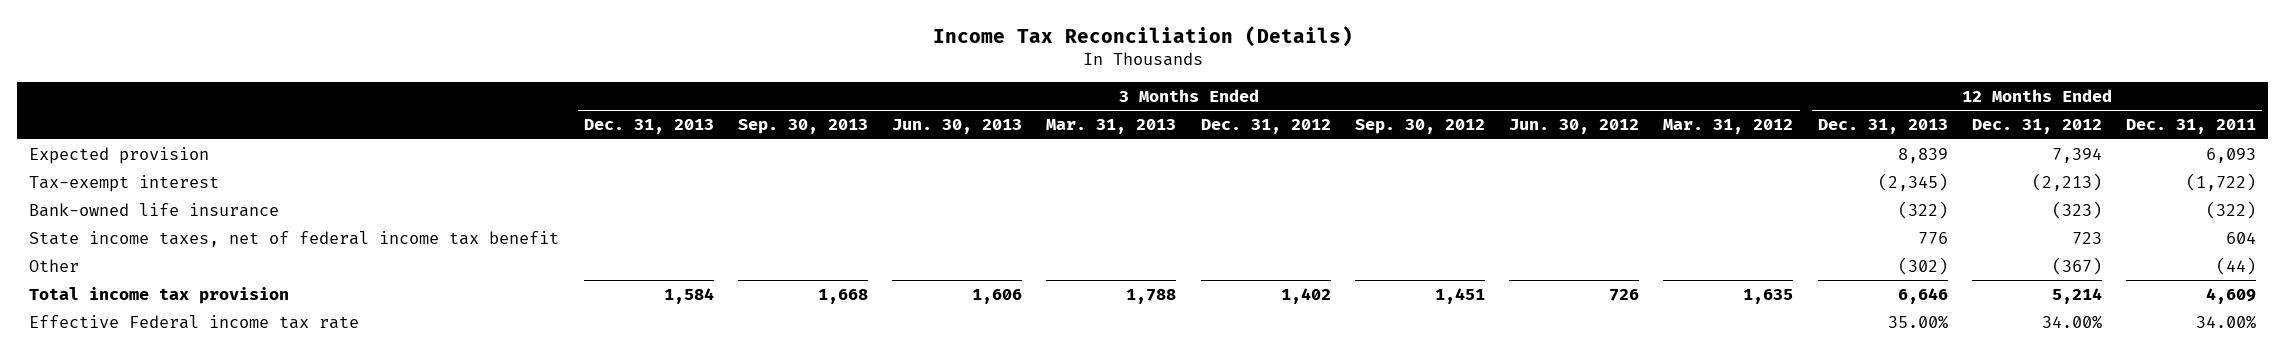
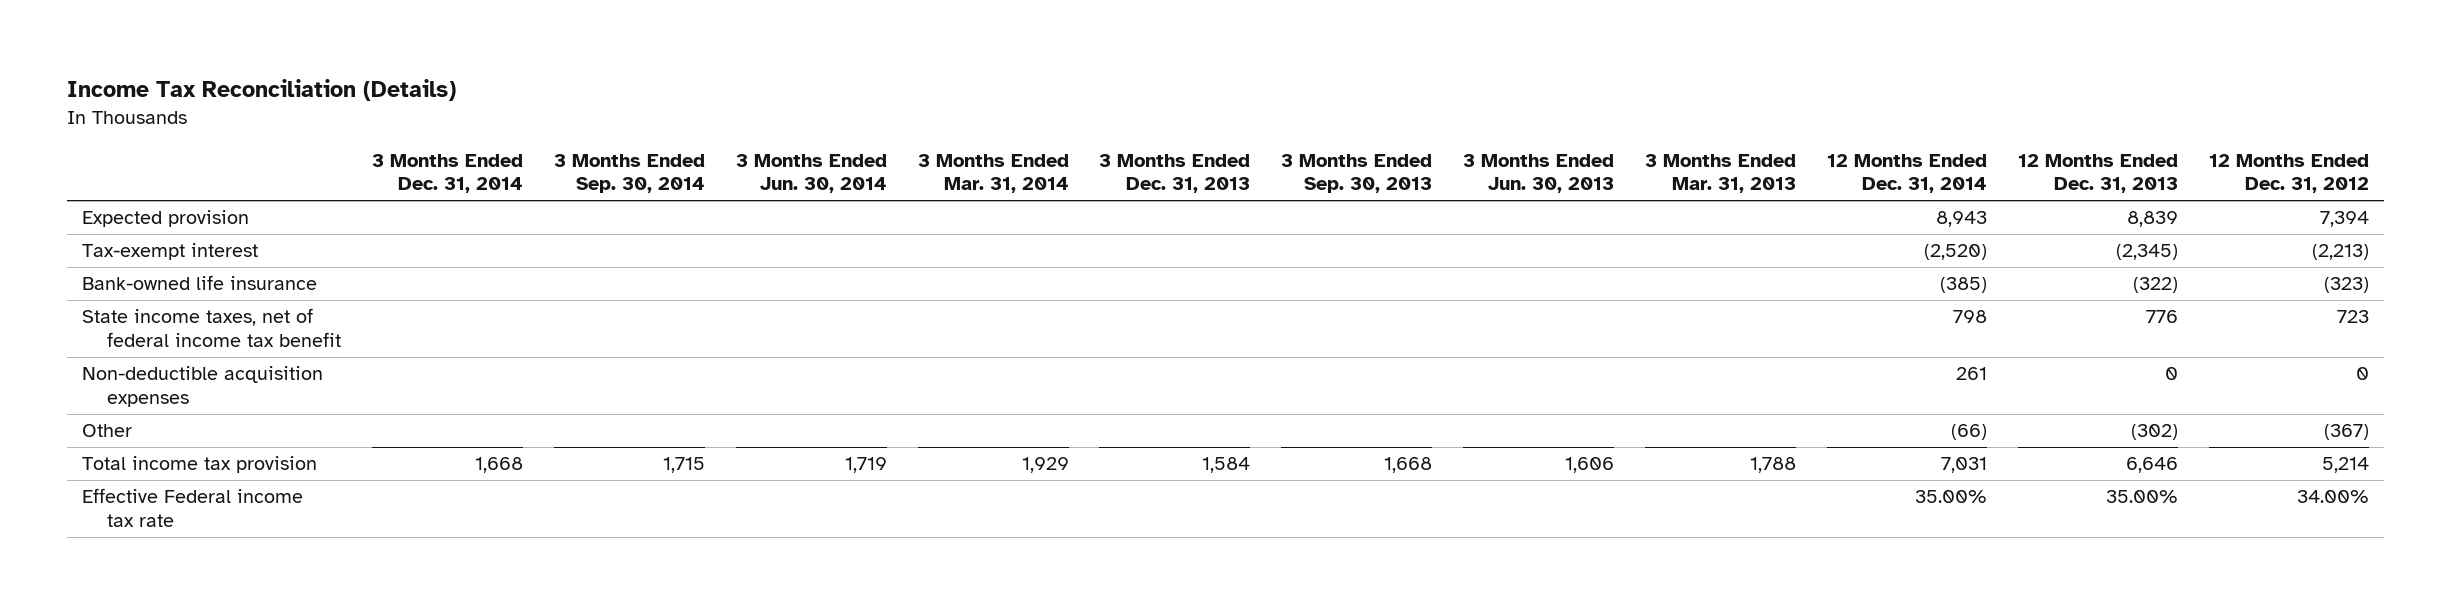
- | 3 Months Ended Dec. 31, 2013 | 3 Months Ended Sep. 30, 2013 | 3 Months Ended Jun. 30, 2013 | 3 Months Ended Mar. 31, 2013 | 3 Months Ended Dec. 31, 2012 | 3 Months Ended Sep. 30, 2012 | 3 Months Ended Jun. 30, 2012 | 3 Months Ended Mar. 31, 2012 | 12 Months Ended Dec. 31, 2013 | 12 Months Ended Dec. 31, 2012 | 12 Months Ended Dec. 31, 2011
+ | 3 Months Ended Dec. 31, 2014 | 3 Months Ended Sep. 30, 2014 | 3 Months Ended Jun. 30, 2014 | 3 Months Ended Mar. 31, 2014 | 3 Months Ended Dec. 31, 2013 | 3 Months Ended Sep. 30, 2013 | 3 Months Ended Jun. 30, 2013 | 3 Months Ended Mar. 31, 2013 | 12 Months Ended Dec. 31, 2014 | 12 Months Ended Dec. 31, 2013 | 12 Months Ended Dec. 31, 2012
+ Non-deductible acquisition expenses | | | | | | | | | 261 | 0 | 0

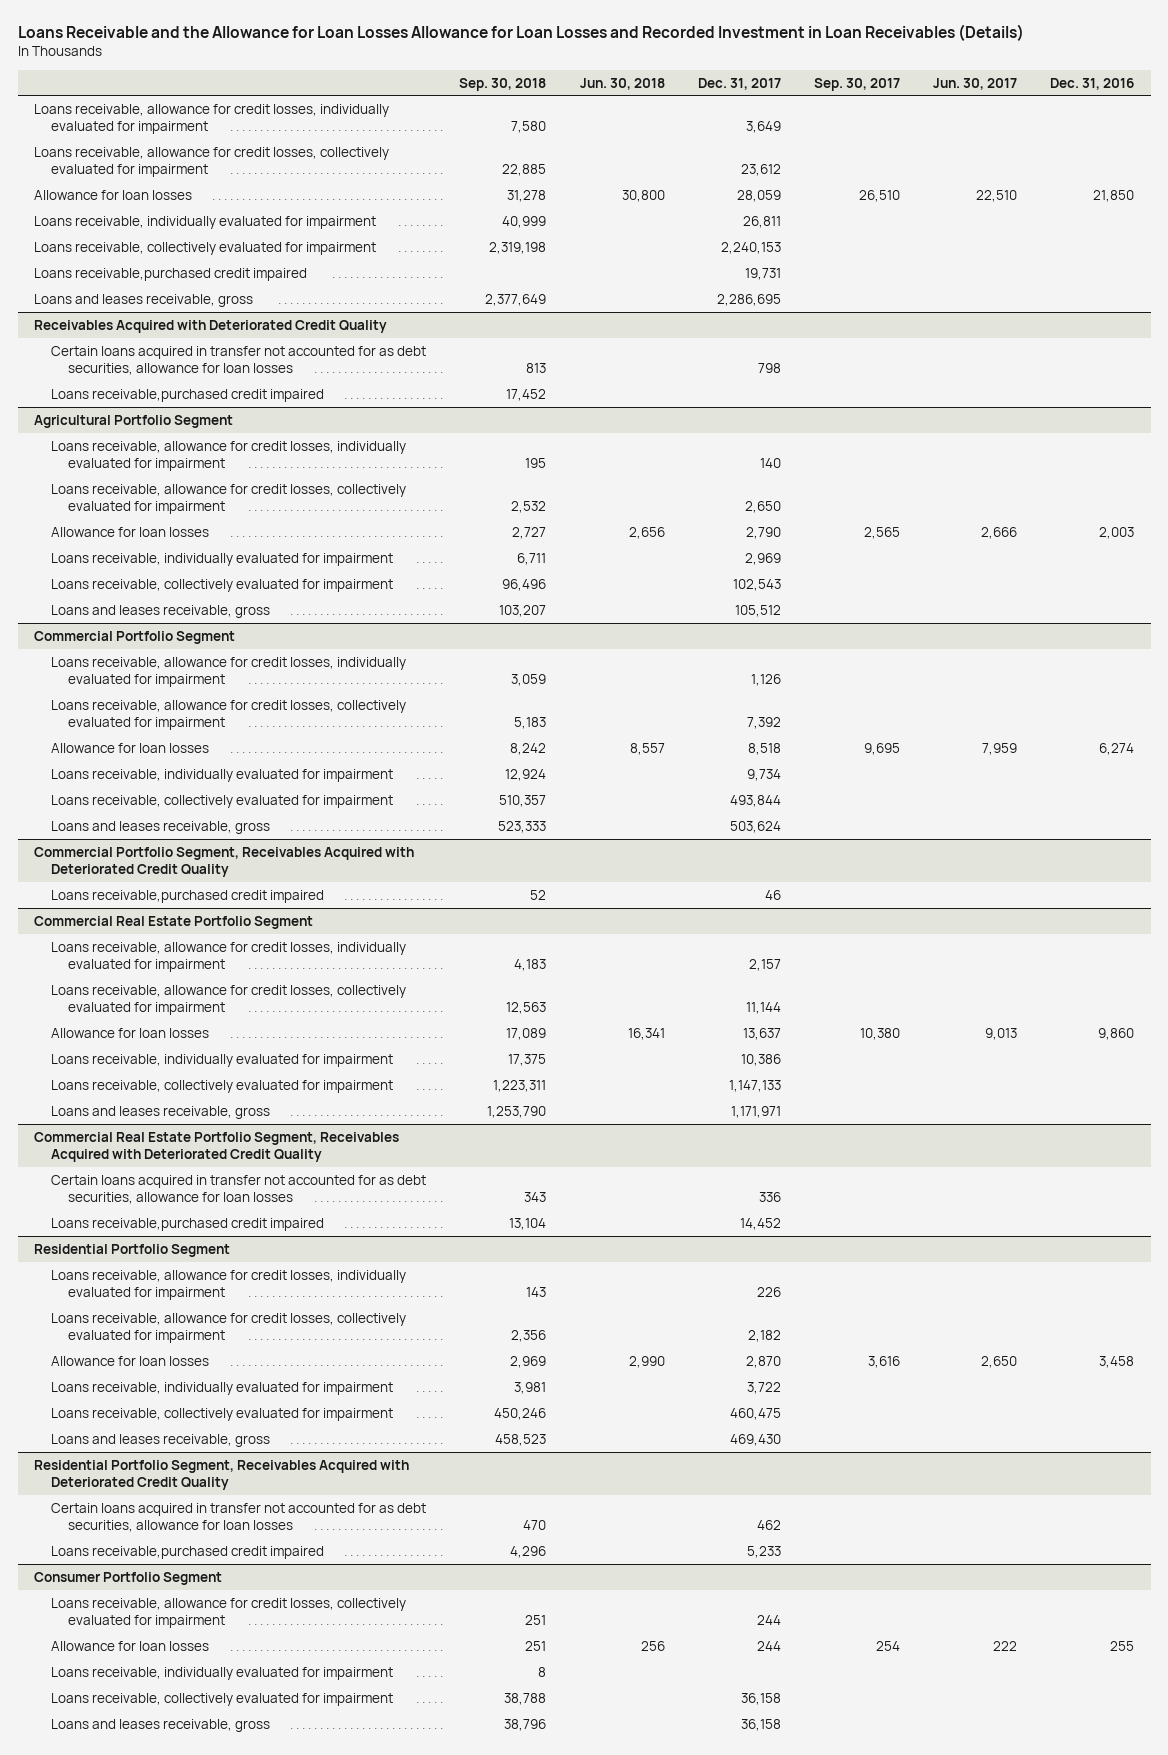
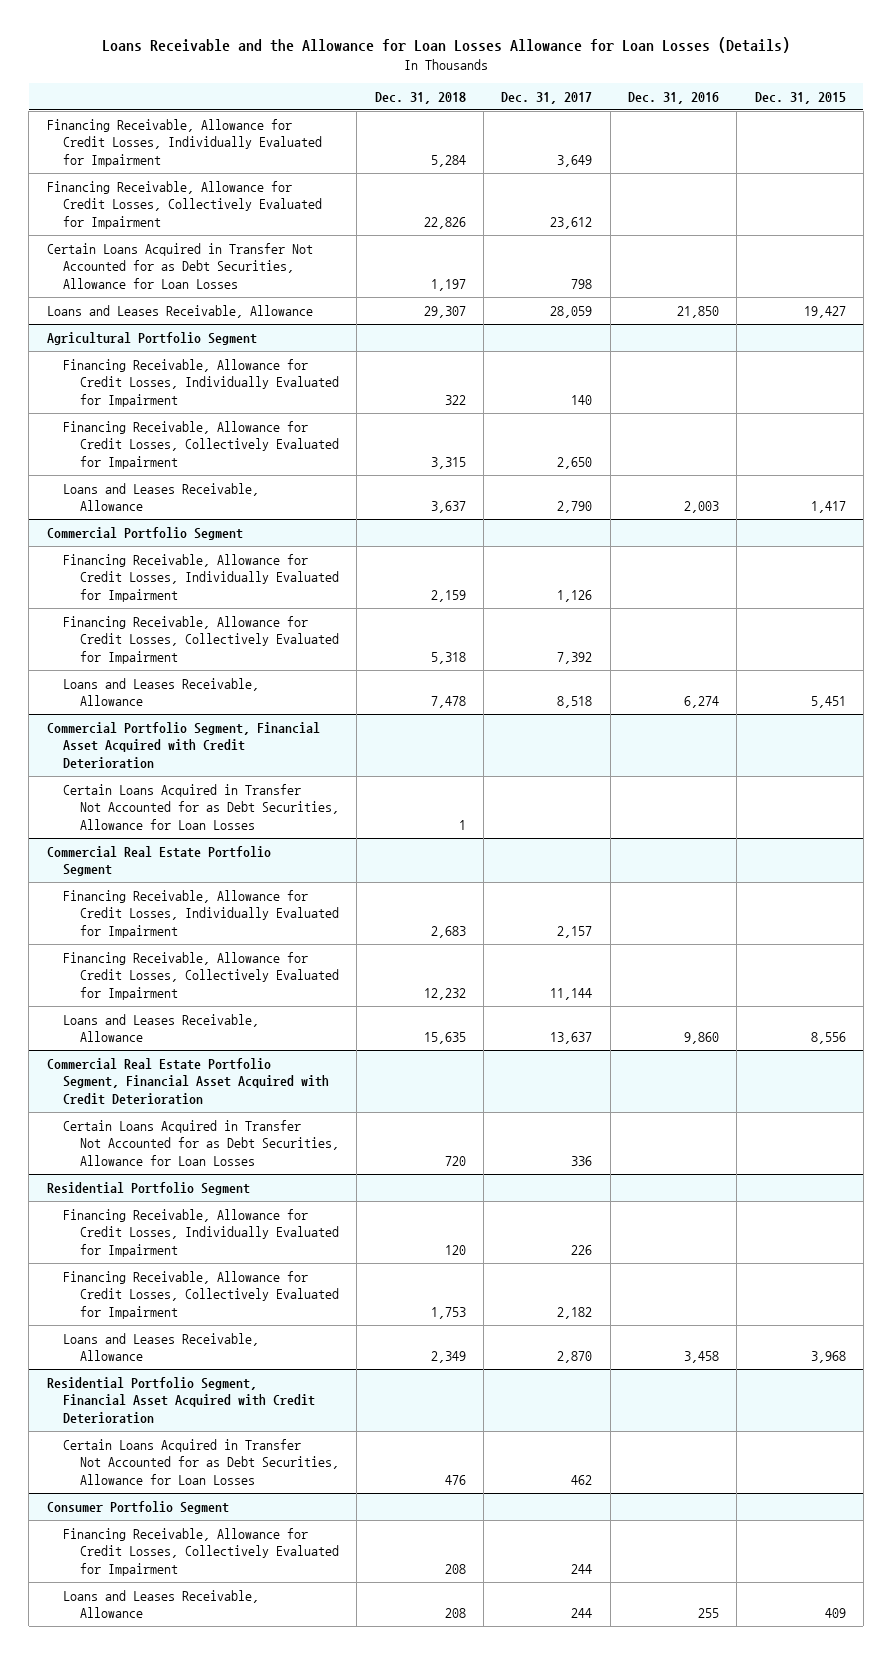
- Loans Receivable and the Allowance for Loan Losses Allowance for Loan Losses and Recorded Investment in Loan Receivables (Details)
+ Loans Receivable and the Allowance for Loan Losses Allowance for Loan Losses (Details)
- | Sep. 30, 2018 | Jun. 30, 2018 | Dec. 31, 2017 | Sep. 30, 2017 | Jun. 30, 2017 | Dec. 31, 2016
+ | Dec. 31, 2018 | Dec. 31, 2017 | Dec. 31, 2016 | Dec. 31, 2015
- Loans receivable, allowance for credit losses, individually evaluated for impairment | 7,580 | | 3,649 | | |
- Loans receivable, allowance for credit losses, collectively evaluated for impairment | 22,885 | | 23,612 | | |
- Allowance for loan losses | 31,278 | 30,800 | 28,059 | 26,510 | 22,510 | 21,850
- Loans receivable, individually evaluated for impairment | 40,999 | | 26,811 | | |
- Loans receivable, collectively evaluated for impairment | 2,319,198 | | 2,240,153 | | |
- Loans receivable,purchased credit impaired | | | 19,731 | | |
- Loans and leases receivable, gross | 2,377,649 | | 2,286,695 | | |
- Receivables Acquired with Deteriorated Credit Quality
- Certain loans acquired in transfer not accounted for as debt securities, allowance for loan losses | 813 | | 798 | | |
- Loans receivable,purchased credit impaired | 17,452 | | | | |
+ Financing Receivable, Allowance for Credit Losses, Individually Evaluated for Impairment | 5,284 | 3,649 | |
+ Financing Receivable, Allowance for Credit Losses, Collectively Evaluated for Impairment | 22,826 | 23,612 | |
+ Certain Loans Acquired in Transfer Not Accounted for as Debt Securities, Allowance for Loan Losses | 1,197 | 798 | |
+ Loans and Leases Receivable, Allowance | 29,307 | 28,059 | 21,850 | 19,427
@ Agricultural Portfolio Segment
- Loans receivable, allowance for credit losses, individually evaluated for impairment | 195 | | 140 | | |
- Loans receivable, allowance for credit losses, collectively evaluated for impairment | 2,532 | | 2,650 | | |
- Allowance for loan losses | 2,727 | 2,656 | 2,790 | 2,565 | 2,666 | 2,003
- Loans receivable, individually evaluated for impairment | 6,711 | | 2,969 | | |
- Loans receivable, collectively evaluated for impairment | 96,496 | | 102,543 | | |
- Loans and leases receivable, gross | 103,207 | | 105,512 | | |
+ Financing Receivable, Allowance for Credit Losses, Individually Evaluated for Impairment | 322 | 140 | |
+ Financing Receivable, Allowance for Credit Losses, Collectively Evaluated for Impairment | 3,315 | 2,650 | |
+ Loans and Leases Receivable, Allowance | 3,637 | 2,790 | 2,003 | 1,417
@ Commercial Portfolio Segment
- Loans receivable, allowance for credit losses, individually evaluated for impairment | 3,059 | | 1,126 | | |
- Loans receivable, allowance for credit losses, collectively evaluated for impairment | 5,183 | | 7,392 | | |
- Allowance for loan losses | 8,242 | 8,557 | 8,518 | 9,695 | 7,959 | 6,274
- Loans receivable, individually evaluated for impairment | 12,924 | | 9,734 | | |
- Loans receivable, collectively evaluated for impairment | 510,357 | | 493,844 | | |
- Loans and leases receivable, gross | 523,333 | | 503,624 | | |
- Commercial Portfolio Segment, Receivables Acquired with Deteriorated Credit Quality
- Loans receivable,purchased credit impaired | 52 | | 46 | | |
@ Commercial Portfolio Segment
+ Financing Receivable, Allowance for Credit Losses, Individually Evaluated for Impairment | 2,159 | 1,126 | |
+ Financing Receivable, Allowance for Credit Losses, Collectively Evaluated for Impairment | 5,318 | 7,392 | |
+ Loans and Leases Receivable, Allowance | 7,478 | 8,518 | 6,274 | 5,451
+ Commercial Portfolio Segment, Financial Asset Acquired with Credit Deterioration
+ Certain Loans Acquired in Transfer Not Accounted for as Debt Securities, Allowance for Loan Losses | 1 | | |
@ Commercial Real Estate Portfolio Segment
- Loans receivable, allowance for credit losses, individually evaluated for impairment | 4,183 | | 2,157 | | |
- Loans receivable, allowance for credit losses, collectively evaluated for impairment | 12,563 | | 11,144 | | |
- Allowance for loan losses | 17,089 | 16,341 | 13,637 | 10,380 | 9,013 | 9,860
- Loans receivable, individually evaluated for impairment | 17,375 | | 10,386 | | |
- Loans receivable, collectively evaluated for impairment | 1,223,311 | | 1,147,133 | | |
- Loans and leases receivable, gross | 1,253,790 | | 1,171,971 | | |
- Commercial Real Estate Portfolio Segment, Receivables Acquired with Deteriorated Credit Quality
- Certain loans acquired in transfer not accounted for as debt securities, allowance for loan losses | 343 | | 336 | | |
- Loans receivable,purchased credit impaired | 13,104 | | 14,452 | | |
@ Commercial Real Estate Portfolio Segment
+ Financing Receivable, Allowance for Credit Losses, Individually Evaluated for Impairment | 2,683 | 2,157 | |
+ Financing Receivable, Allowance for Credit Losses, Collectively Evaluated for Impairment | 12,232 | 11,144 | |
+ Loans and Leases Receivable, Allowance | 15,635 | 13,637 | 9,860 | 8,556
+ Commercial Real Estate Portfolio Segment, Financial Asset Acquired with Credit Deterioration
+ Certain Loans Acquired in Transfer Not Accounted for as Debt Securities, Allowance for Loan Losses | 720 | 336 | |
@ Residential Portfolio Segment
- Loans receivable, allowance for credit losses, individually evaluated for impairment | 143 | | 226 | | |
- Loans receivable, allowance for credit losses, collectively evaluated for impairment | 2,356 | | 2,182 | | |
- Allowance for loan losses | 2,969 | 2,990 | 2,870 | 3,616 | 2,650 | 3,458
- Loans receivable, individually evaluated for impairment | 3,981 | | 3,722 | | |
- Loans receivable, collectively evaluated for impairment | 450,246 | | 460,475 | | |
- Loans and leases receivable, gross | 458,523 | | 469,430 | | |
- Residential Portfolio Segment, Receivables Acquired with Deteriorated Credit Quality
- Certain loans acquired in transfer not accounted for as debt securities, allowance for loan losses | 470 | | 462 | | |
- Loans receivable,purchased credit impaired | 4,296 | | 5,233 | | |
@ Residential Portfolio Segment
+ Financing Receivable, Allowance for Credit Losses, Individually Evaluated for Impairment | 120 | 226 | |
+ Financing Receivable, Allowance for Credit Losses, Collectively Evaluated for Impairment | 1,753 | 2,182 | |
+ Loans and Leases Receivable, Allowance | 2,349 | 2,870 | 3,458 | 3,968
+ Residential Portfolio Segment, Financial Asset Acquired with Credit Deterioration
+ Certain Loans Acquired in Transfer Not Accounted for as Debt Securities, Allowance for Loan Losses | 476 | 462 | |
@ Consumer Portfolio Segment
- Loans receivable, allowance for credit losses, collectively evaluated for impairment | 251 | | 244 | | |
- Allowance for loan losses | 251 | 256 | 244 | 254 | 222 | 255
- Loans receivable, individually evaluated for impairment | 8 | | | | |
- Loans receivable, collectively evaluated for impairment | 38,788 | | 36,158 | | |
- Loans and leases receivable, gross | 38,796 | | 36,158 | | |
+ Financing Receivable, Allowance for Credit Losses, Collectively Evaluated for Impairment | 208 | 244 | |
+ Loans and Leases Receivable, Allowance | 208 | 244 | 255 | 409

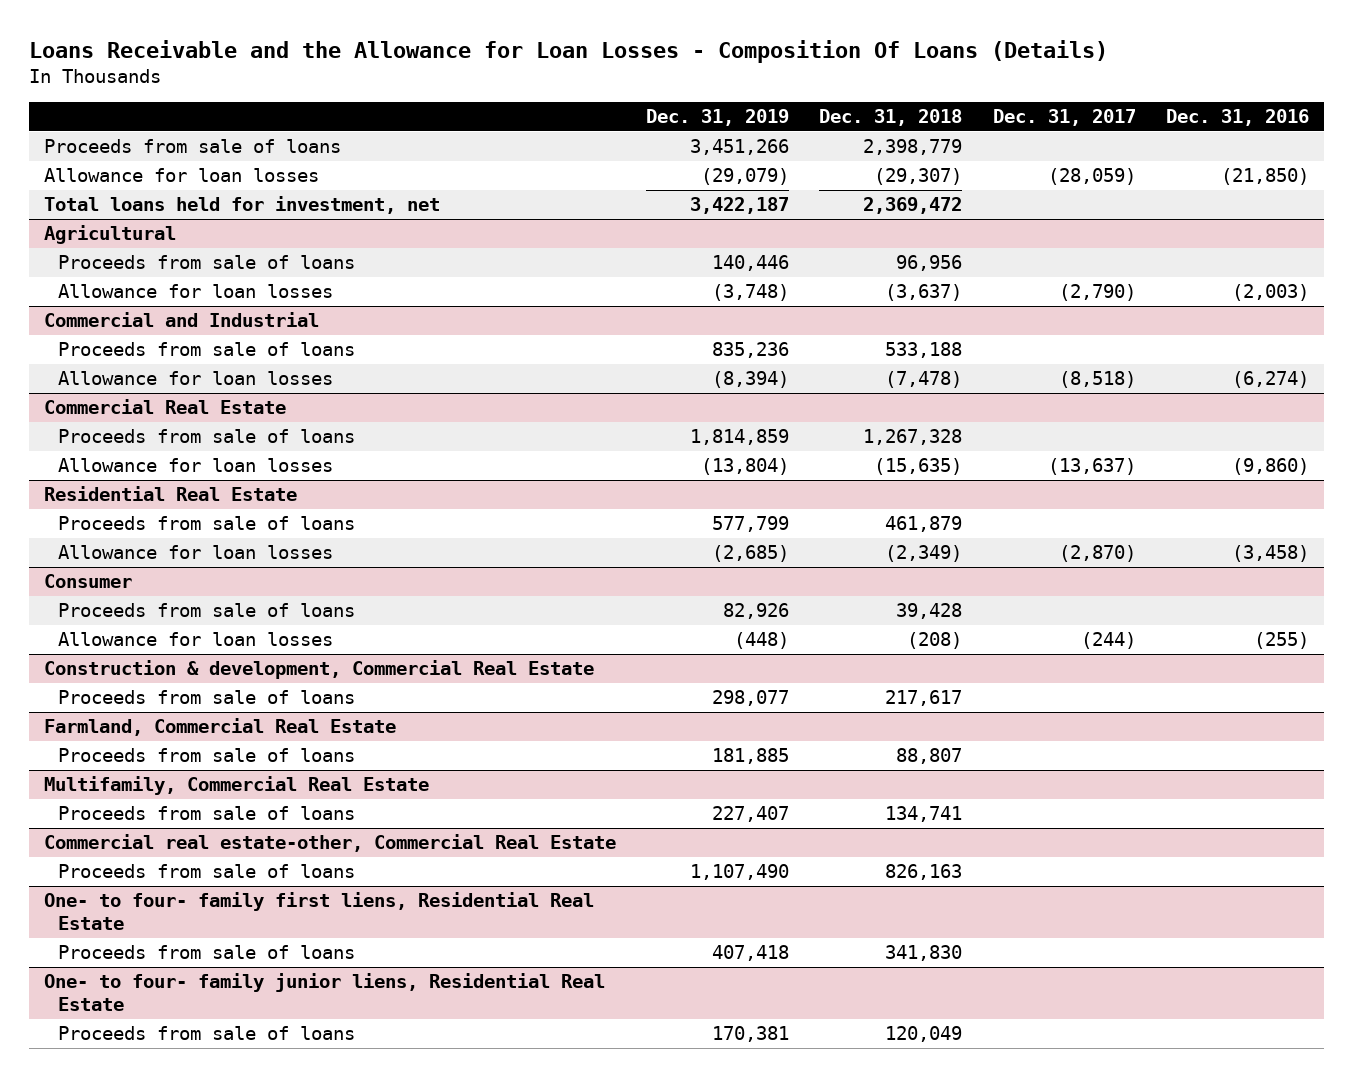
- Loans Receivable and the Allowance for Loan Losses Allowance for Loan Losses (Details)
+ Loans Receivable and the Allowance for Loan Losses - Composition Of Loans (Details)
- | Dec. 31, 2018 | Dec. 31, 2017 | Dec. 31, 2016 | Dec. 31, 2015
+ | Dec. 31, 2019 | Dec. 31, 2018 | Dec. 31, 2017 | Dec. 31, 2016
- Financing Receivable, Allowance for Credit Losses, Individually Evaluated for Impairment | 5,284 | 3,649 | |
- Financing Receivable, Allowance for Credit Losses, Collectively Evaluated for Impairment | 22,826 | 23,612 | |
- Certain Loans Acquired in Transfer Not Accounted for as Debt Securities, Allowance for Loan Losses | 1,197 | 798 | |
- Loans and Leases Receivable, Allowance | 29,307 | 28,059 | 21,850 | 19,427
- Agricultural Portfolio Segment
- Financing Receivable, Allowance for Credit Losses, Individually Evaluated for Impairment | 322 | 140 | |
- Financing Receivable, Allowance for Credit Losses, Collectively Evaluated for Impairment | 3,315 | 2,650 | |
- Loans and Leases Receivable, Allowance | 3,637 | 2,790 | 2,003 | 1,417
- Commercial Portfolio Segment
- Financing Receivable, Allowance for Credit Losses, Individually Evaluated for Impairment | 2,159 | 1,126 | |
- Financing Receivable, Allowance for Credit Losses, Collectively Evaluated for Impairment | 5,318 | 7,392 | |
- Loans and Leases Receivable, Allowance | 7,478 | 8,518 | 6,274 | 5,451
- Commercial Portfolio Segment, Financial Asset Acquired with Credit Deterioration
- Certain Loans Acquired in Transfer Not Accounted for as Debt Securities, Allowance for Loan Losses | 1 | | |
- Commercial Real Estate Portfolio Segment
- Financing Receivable, Allowance for Credit Losses, Individually Evaluated for Impairment | 2,683 | 2,157 | |
- Financing Receivable, Allowance for Credit Losses, Collectively Evaluated for Impairment | 12,232 | 11,144 | |
- Loans and Leases Receivable, Allowance | 15,635 | 13,637 | 9,860 | 8,556
- Commercial Real Estate Portfolio Segment, Financial Asset Acquired with Credit Deterioration
- Certain Loans Acquired in Transfer Not Accounted for as Debt Securities, Allowance for Loan Losses | 720 | 336 | |
- Residential Portfolio Segment
- Financing Receivable, Allowance for Credit Losses, Individually Evaluated for Impairment | 120 | 226 | |
- Financing Receivable, Allowance for Credit Losses, Collectively Evaluated for Impairment | 1,753 | 2,182 | |
- Loans and Leases Receivable, Allowance | 2,349 | 2,870 | 3,458 | 3,968
- Residential Portfolio Segment, Financial Asset Acquired with Credit Deterioration
- Certain Loans Acquired in Transfer Not Accounted for as Debt Securities, Allowance for Loan Losses | 476 | 462 | |
- Consumer Portfolio Segment
- Financing Receivable, Allowance for Credit Losses, Collectively Evaluated for Impairment | 208 | 244 | |
- Loans and Leases Receivable, Allowance | 208 | 244 | 255 | 409
+ Proceeds from sale of loans | 3,451,266 | 2,398,779 | |
+ Allowance for loan losses | (29,079) | (29,307) | (28,059) | (21,850)
+ Total loans held for investment, net | 3,422,187 | 2,369,472 | |
+ Agricultural
+ Proceeds from sale of loans | 140,446 | 96,956 | |
+ Allowance for loan losses | (3,748) | (3,637) | (2,790) | (2,003)
+ Commercial and Industrial
+ Proceeds from sale of loans | 835,236 | 533,188 | |
+ Allowance for loan losses | (8,394) | (7,478) | (8,518) | (6,274)
+ Commercial Real Estate
+ Proceeds from sale of loans | 1,814,859 | 1,267,328 | |
+ Allowance for loan losses | (13,804) | (15,635) | (13,637) | (9,860)
+ Residential Real Estate
+ Proceeds from sale of loans | 577,799 | 461,879 | |
+ Allowance for loan losses | (2,685) | (2,349) | (2,870) | (3,458)
+ Consumer
+ Proceeds from sale of loans | 82,926 | 39,428 | |
+ Allowance for loan losses | (448) | (208) | (244) | (255)
+ Construction & development, Commercial Real Estate
+ Proceeds from sale of loans | 298,077 | 217,617 | |
+ Farmland, Commercial Real Estate
+ Proceeds from sale of loans | 181,885 | 88,807 | |
+ Multifamily, Commercial Real Estate
+ Proceeds from sale of loans | 227,407 | 134,741 | |
+ Commercial real estate-other, Commercial Real Estate
+ Proceeds from sale of loans | 1,107,490 | 826,163 | |
+ One- to four- family first liens, Residential Real Estate
+ Proceeds from sale of loans | 407,418 | 341,830 | |
+ One- to four- family junior liens, Residential Real Estate
+ Proceeds from sale of loans | 170,381 | 120,049 | |

